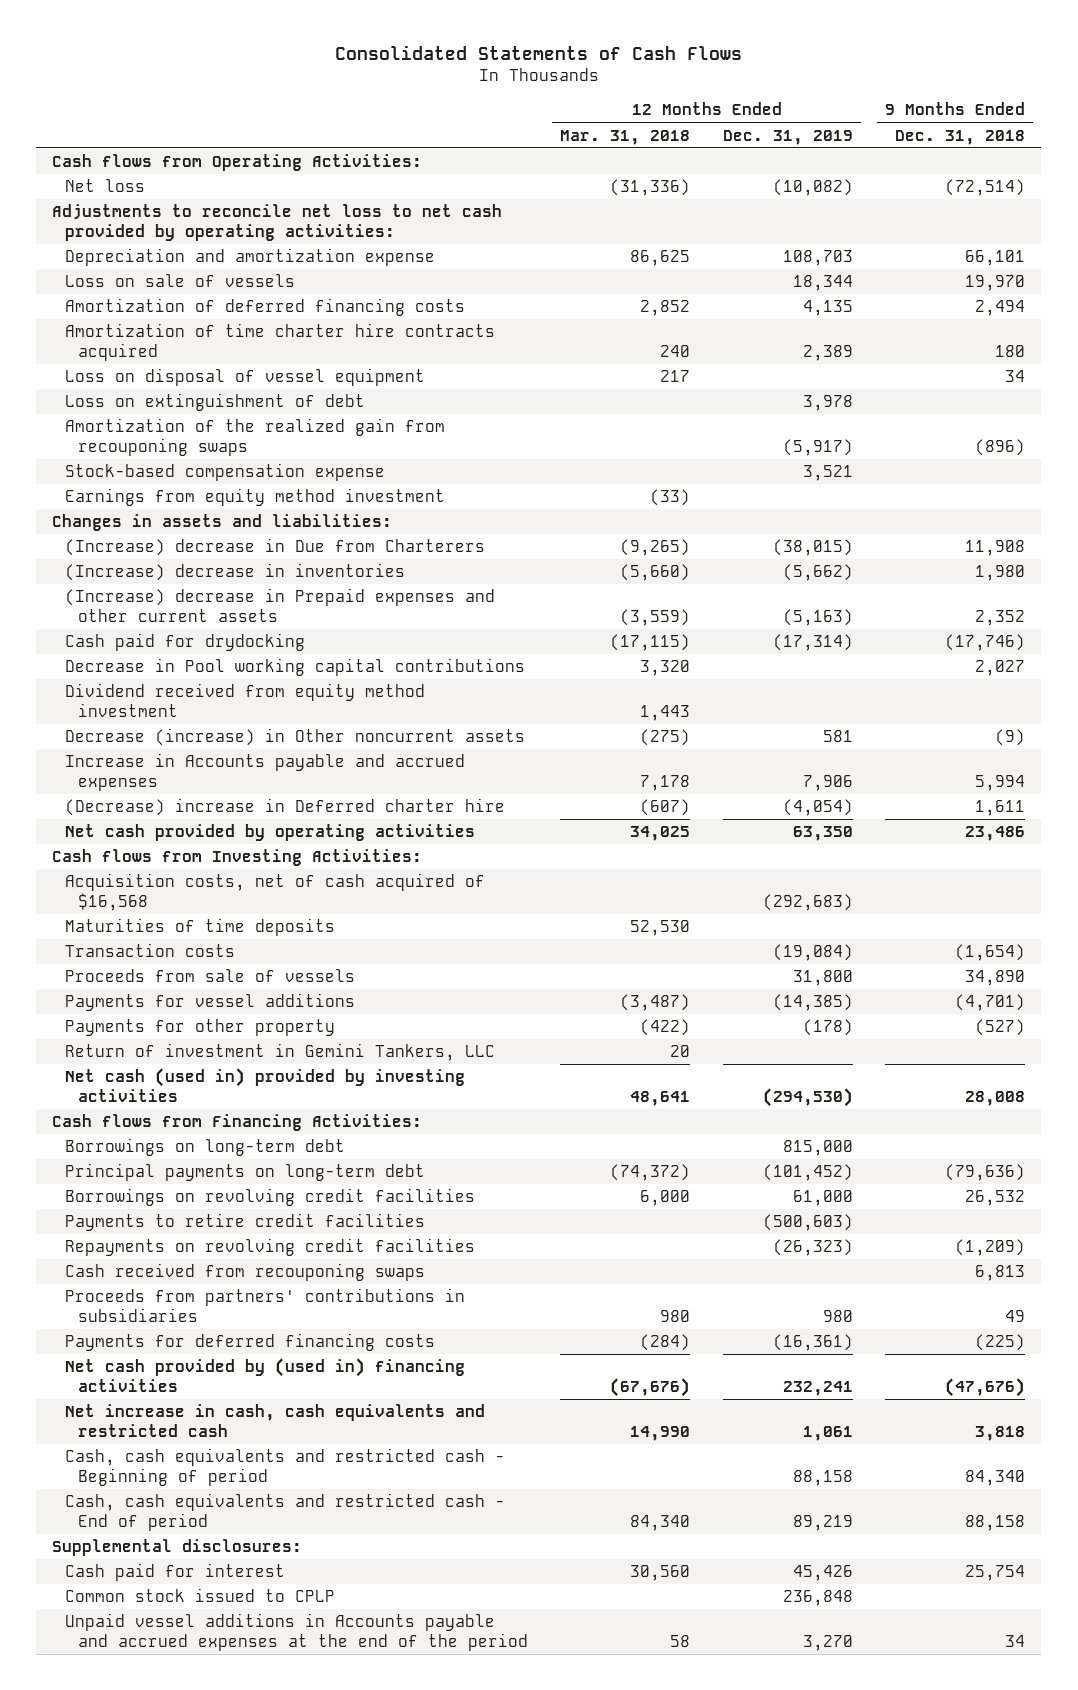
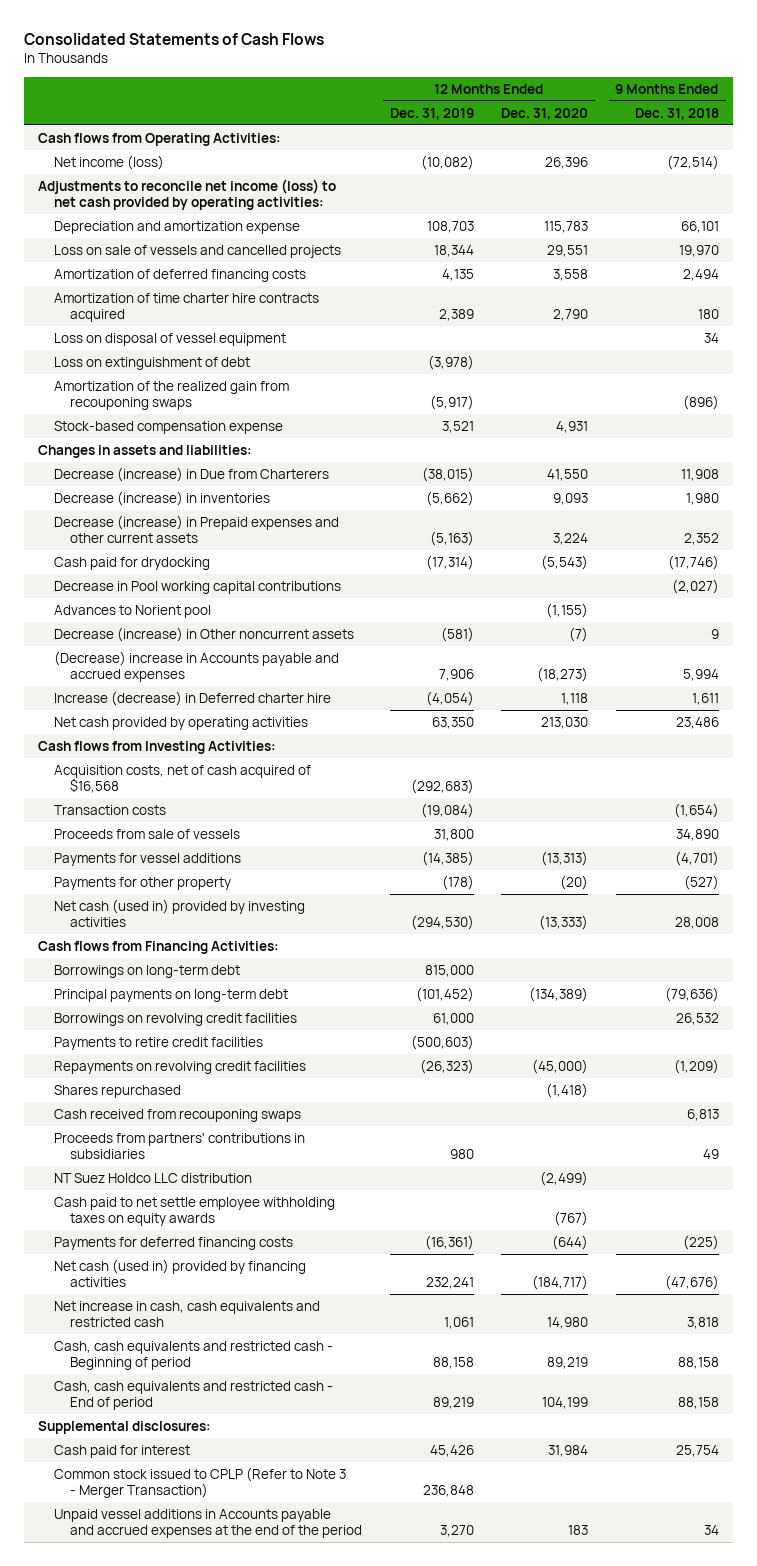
- | 12 Months Ended Mar. 31, 2018 | 12 Months Ended Dec. 31, 2019 | 9 Months Ended Dec. 31, 2018
+ | 12 Months Ended Dec. 31, 2019 | 12 Months Ended Dec. 31, 2020 | 9 Months Ended Dec. 31, 2018
- Net loss | (31,336) | (10,082) | (72,514)
- Adjustments to reconcile net loss to net cash provided by operating activities:
+ Net income (loss) | (10,082) | 26,396 | (72,514)
+ Adjustments to reconcile net income (loss) to net cash provided by operating activities:
- Loss on sale of vessels | | 18,344 | 19,970
+ Loss on sale of vessels and cancelled projects | 18,344 | 29,551 | 19,970
- Loss on extinguishment of debt | | 3,978 |
+ Loss on extinguishment of debt | (3,978) | |
- Earnings from equity method investment | (33) | |
- (Increase) decrease in Due from Charterers | (9,265) | (38,015) | 11,908
- (Increase) decrease in inventories | (5,660) | (5,662) | 1,980
- (Increase) decrease in Prepaid expenses and other current assets | (3,559) | (5,163) | 2,352
+ Decrease (increase) in Due from Charterers | (38,015) | 41,550 | 11,908
+ Decrease (increase) in inventories | (5,662) | 9,093 | 1,980
+ Decrease (increase) in Prepaid expenses and other current assets | (5,163) | 3,224 | 2,352
- Decrease in Pool working capital contributions | 3,320 | | 2,027
- Dividend received from equity method investment | 1,443 | |
- Decrease (increase) in Other noncurrent assets | (275) | 581 | (9)
- Increase in Accounts payable and accrued expenses | 7,178 | 7,906 | 5,994
- (Decrease) increase in Deferred charter hire | (607) | (4,054) | 1,611
+ Decrease in Pool working capital contributions | | | (2,027)
+ Advances to Norient pool | | (1,155) |
+ Decrease (increase) in Other noncurrent assets | (581) | (7) | 9
+ (Decrease) increase in Accounts payable and accrued expenses | 7,906 | (18,273) | 5,994
+ Increase (decrease) in Deferred charter hire | (4,054) | 1,118 | 1,611
- Maturities of time deposits | 52,530 | |
- Return of investment in Gemini Tankers, LLC | 20 | |
+ Shares repurchased | | (1,418) |
+ NT Suez Holdco LLC distribution | | (2,499) |
+ Cash paid to net settle employee withholding taxes on equity awards | | (767) |
- Net cash provided by (used in) financing activities | (67,676) | 232,241 | (47,676)
+ Net cash (used in) provided by financing activities | 232,241 | (184,717) | (47,676)
- Cash, cash equivalents and restricted cash - Beginning of period | | 88,158 | 84,340
+ Cash, cash equivalents and restricted cash - Beginning of period | 88,158 | 89,219 | 88,158
- Common stock issued to CPLP | | 236,848 |
+ Common stock issued to CPLP (Refer to Note 3 - Merger Transaction) | 236,848 | |

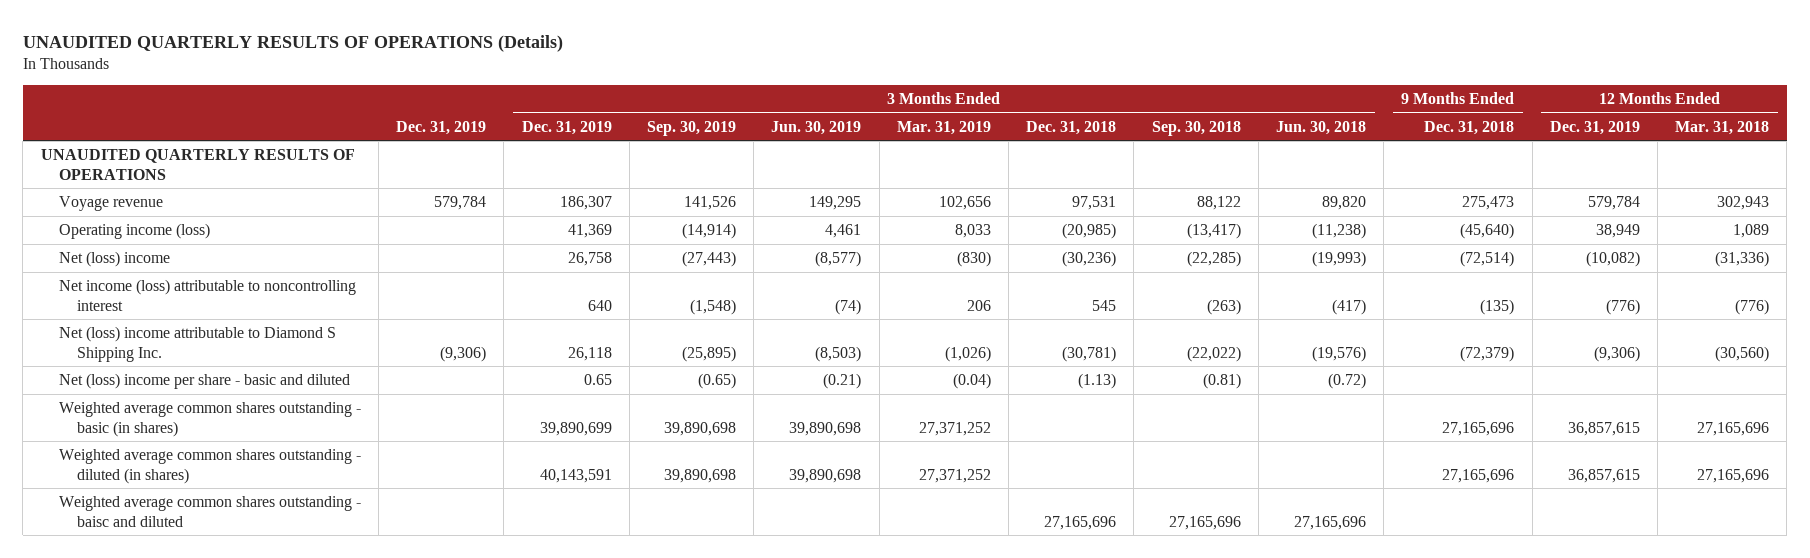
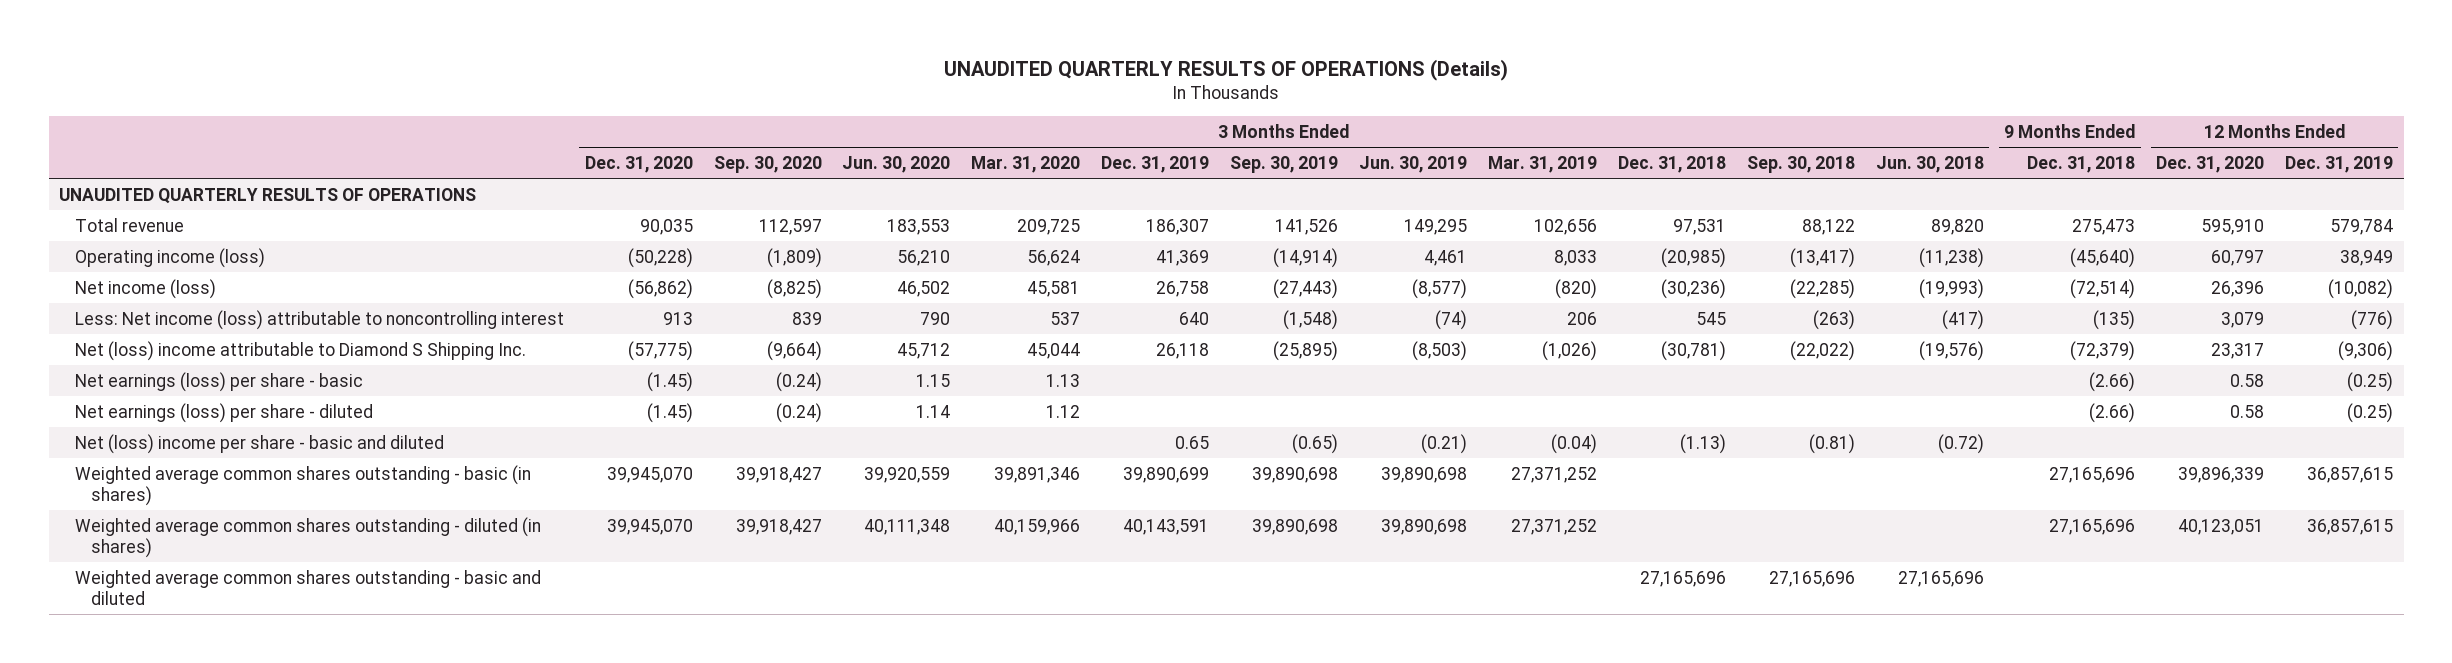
- | Dec. 31, 2019 | 3 Months Ended Dec. 31, 2019 | 3 Months Ended Sep. 30, 2019 | 3 Months Ended Jun. 30, 2019 | 3 Months Ended Mar. 31, 2019 | 3 Months Ended Dec. 31, 2018 | 3 Months Ended Sep. 30, 2018 | 3 Months Ended Jun. 30, 2018 | 9 Months Ended Dec. 31, 2018 | 12 Months Ended Dec. 31, 2019 | 12 Months Ended Mar. 31, 2018
+ | 3 Months Ended Dec. 31, 2020 | 3 Months Ended Sep. 30, 2020 | 3 Months Ended Jun. 30, 2020 | 3 Months Ended Mar. 31, 2020 | 3 Months Ended Dec. 31, 2019 | 3 Months Ended Sep. 30, 2019 | 3 Months Ended Jun. 30, 2019 | 3 Months Ended Mar. 31, 2019 | 3 Months Ended Dec. 31, 2018 | 3 Months Ended Sep. 30, 2018 | 3 Months Ended Jun. 30, 2018 | 9 Months Ended Dec. 31, 2018 | 12 Months Ended Dec. 31, 2020 | 12 Months Ended Dec. 31, 2019
- Voyage revenue | 579,784 | 186,307 | 141,526 | 149,295 | 102,656 | 97,531 | 88,122 | 89,820 | 275,473 | 579,784 | 302,943
+ Total revenue | 90,035 | 112,597 | 183,553 | 209,725 | 186,307 | 141,526 | 149,295 | 102,656 | 97,531 | 88,122 | 89,820 | 275,473 | 595,910 | 579,784
- Net (loss) income | | 26,758 | (27,443) | (8,577) | (830) | (30,236) | (22,285) | (19,993) | (72,514) | (10,082) | (31,336)
- Net income (loss) attributable to noncontrolling interest | | 640 | (1,548) | (74) | 206 | 545 | (263) | (417) | (135) | (776) | (776)
+ Net income (loss) | (56,862) | (8,825) | 46,502 | 45,581 | 26,758 | (27,443) | (8,577) | (820) | (30,236) | (22,285) | (19,993) | (72,514) | 26,396 | (10,082)
+ Less: Net income (loss) attributable to noncontrolling interest | 913 | 839 | 790 | 537 | 640 | (1,548) | (74) | 206 | 545 | (263) | (417) | (135) | 3,079 | (776)
+ Net earnings (loss) per share - basic | (1.45) | (0.24) | 1.15 | 1.13 | | | | | | | | (2.66) | 0.58 | (0.25)
+ Net earnings (loss) per share - diluted | (1.45) | (0.24) | 1.14 | 1.12 | | | | | | | | (2.66) | 0.58 | (0.25)
- Weighted average common shares outstanding - baisc and diluted | | | | | | 27,165,696 | 27,165,696 | 27,165,696 | | |
+ Weighted average common shares outstanding - basic and diluted | | | | | | | | | 27,165,696 | 27,165,696 | 27,165,696 | | |

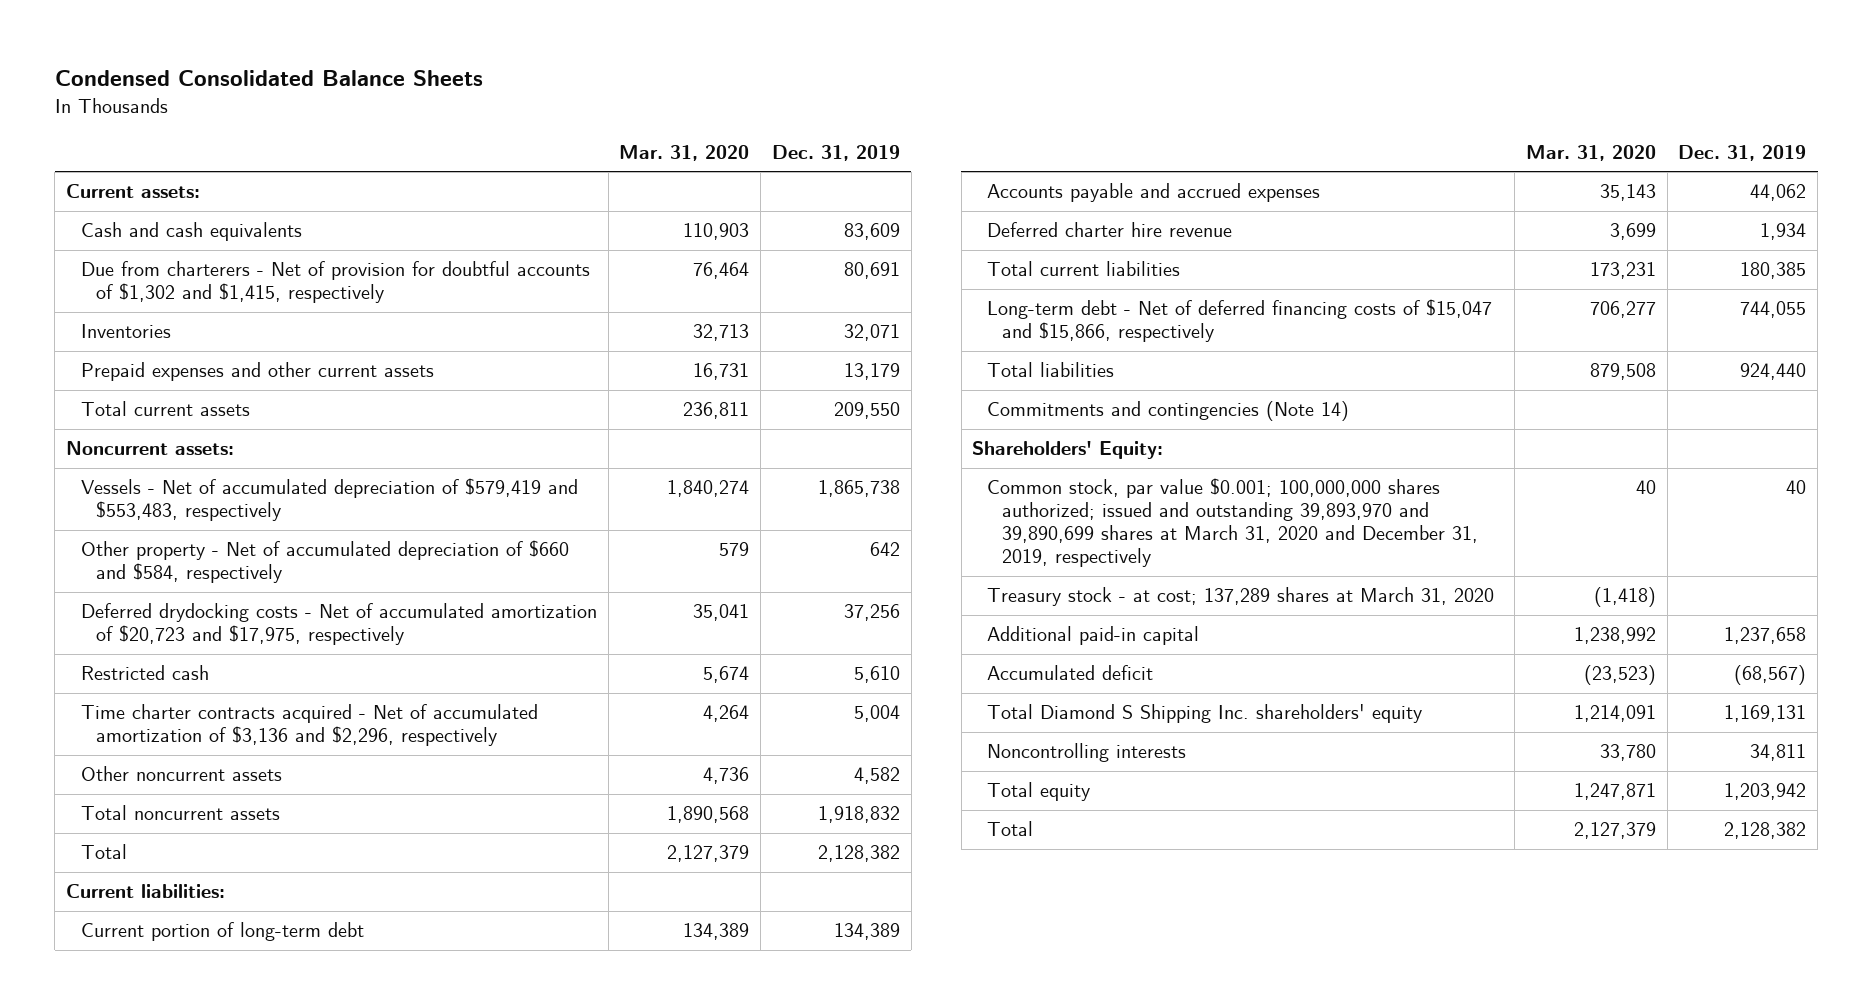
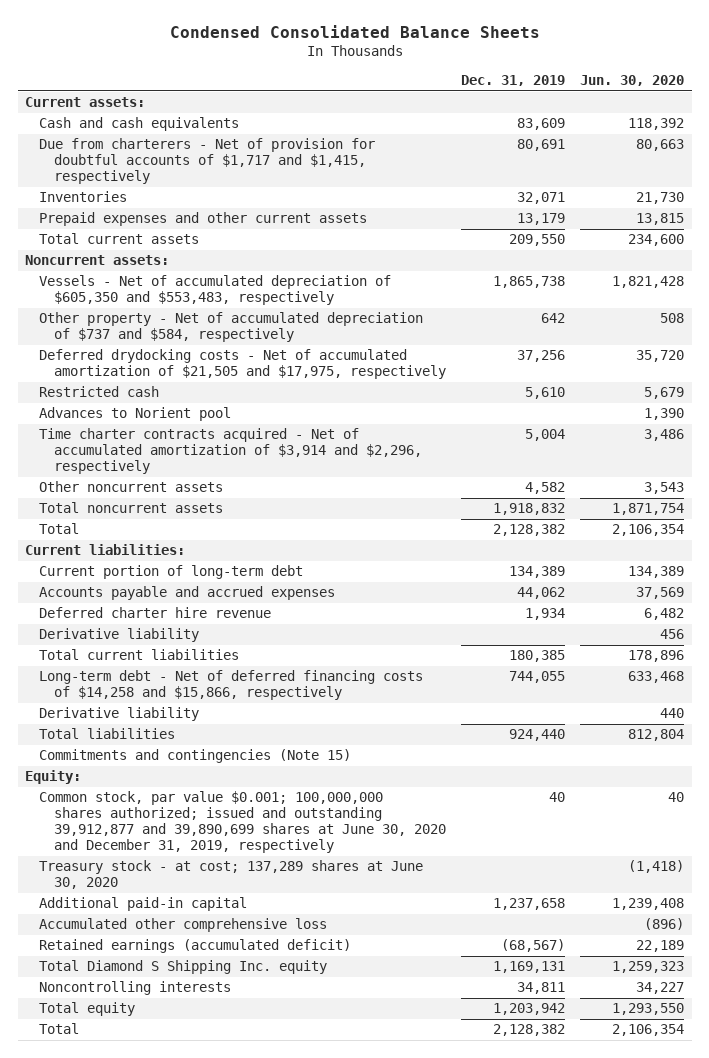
- | Mar. 31, 2020 | Dec. 31, 2019
+ | Dec. 31, 2019 | Jun. 30, 2020
- Due from charterers - Net of provision for doubtful accounts of $1,302 and $1,415, respectively | 76,464 | 80,691
+ Due from charterers - Net of provision for doubtful accounts of $1,717 and $1,415, respectively | 80,691 | 80,663
- Vessels - Net of accumulated depreciation of $579,419 and $553,483, respectively | 1,840,274 | 1,865,738
- Other property - Net of accumulated depreciation of $660 and $584, respectively | 579 | 642
- Deferred drydocking costs - Net of accumulated amortization of $20,723 and $17,975, respectively | 35,041 | 37,256
+ Vessels - Net of accumulated depreciation of $605,350 and $553,483, respectively | 1,865,738 | 1,821,428
+ Other property - Net of accumulated depreciation of $737 and $584, respectively | 642 | 508
+ Deferred drydocking costs - Net of accumulated amortization of $21,505 and $17,975, respectively | 37,256 | 35,720
- Time charter contracts acquired - Net of accumulated amortization of $3,136 and $2,296, respectively | 4,264 | 5,004
+ Advances to Norient pool | | 1,390
+ Time charter contracts acquired - Net of accumulated amortization of $3,914 and $2,296, respectively | 5,004 | 3,486
+ Derivative liability | | 456
- Long-term debt - Net of deferred financing costs of $15,047 and $15,866, respectively | 706,277 | 744,055
+ Long-term debt - Net of deferred financing costs of $14,258 and $15,866, respectively | 744,055 | 633,468
+ Derivative liability | | 440
- Commitments and contingencies (Note 14)
- Shareholders' Equity:
- Common stock, par value $0.001; 100,000,000 shares authorized; issued and outstanding 39,893,970 and 39,890,699 shares at March 31, 2020 and December 31, 2019, respectively | 40 | 40
- Treasury stock - at cost; 137,289 shares at March 31, 2020 | (1,418) |
+ Commitments and contingencies (Note 15)
+ Equity:
+ Common stock, par value $0.001; 100,000,000 shares authorized; issued and outstanding 39,912,877 and 39,890,699 shares at June 30, 2020 and December 31, 2019, respectively | 40 | 40
+ Treasury stock - at cost; 137,289 shares at June 30, 2020 | | (1,418)
- Accumulated deficit | (23,523) | (68,567)
- Total Diamond S Shipping Inc. shareholders' equity | 1,214,091 | 1,169,131
+ Accumulated other comprehensive loss | | (896)
+ Retained earnings (accumulated deficit) | (68,567) | 22,189
+ Total Diamond S Shipping Inc. equity | 1,169,131 | 1,259,323

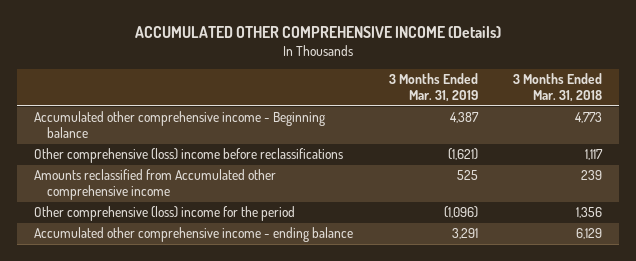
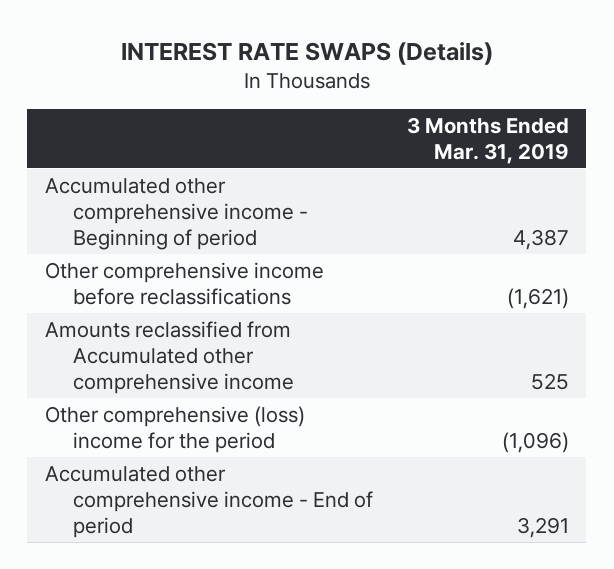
- ACCUMULATED OTHER COMPREHENSIVE INCOME (Details)
+ INTEREST RATE SWAPS (Details)
- | 3 Months Ended Mar. 31, 2019 | 3 Months Ended Mar. 31, 2018
+ | 3 Months Ended Mar. 31, 2019
- Accumulated other comprehensive income - Beginning balance | 4,387 | 4,773
- Other comprehensive (loss) income before reclassifications | (1,621) | 1,117
+ Accumulated other comprehensive income - Beginning of period | 4,387
+ Other comprehensive income before reclassifications | (1,621)
- Accumulated other comprehensive income - ending balance | 3,291 | 6,129
+ Accumulated other comprehensive income - End of period | 3,291

